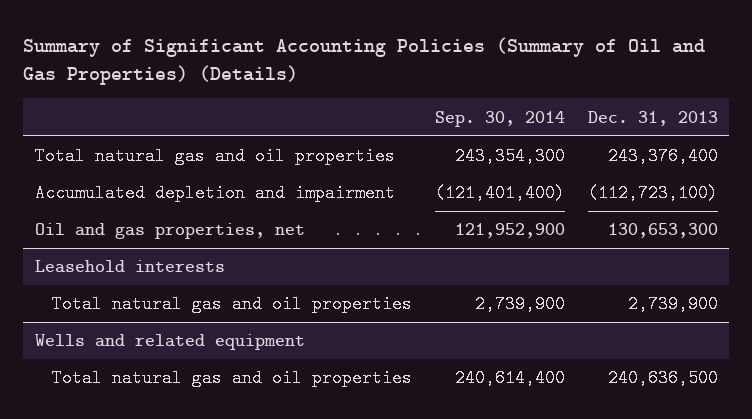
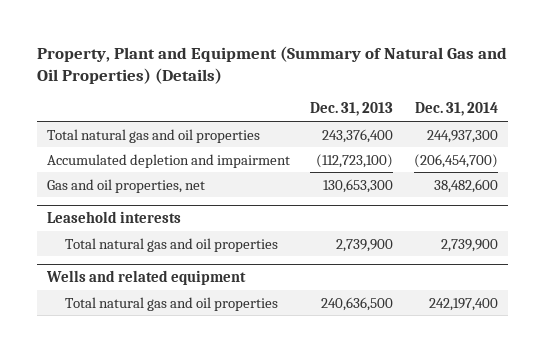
- Summary of Significant Accounting Policies (Summary of Oil and Gas Properties) (Details)
+ Property, Plant and Equipment (Summary of Natural Gas and Oil Properties) (Details)
- | Sep. 30, 2014 | Dec. 31, 2013
+ | Dec. 31, 2013 | Dec. 31, 2014
- Oil and gas properties, net | 121,952,900 | 130,653,300
+ Gas and oil properties, net | 130,653,300 | 38,482,600

